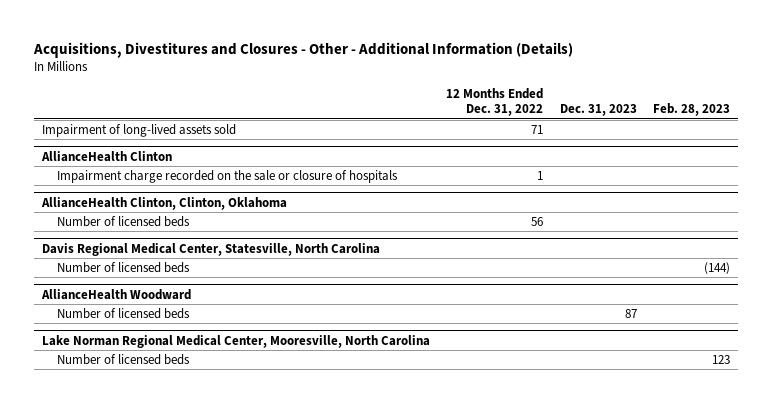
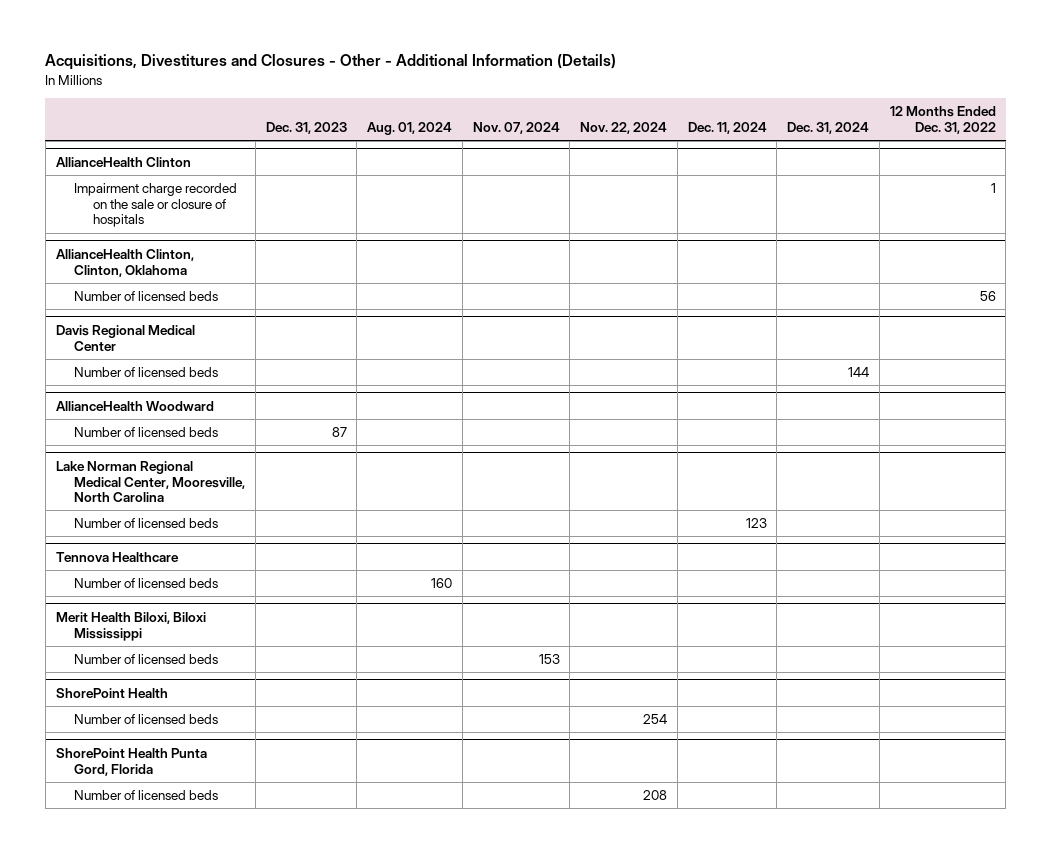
- | 12 Months Ended Dec. 31, 2022 | Dec. 31, 2023 | Feb. 28, 2023
+ | Dec. 31, 2023 | Aug. 01, 2024 | Nov. 07, 2024 | Nov. 22, 2024 | Dec. 11, 2024 | Dec. 31, 2024 | 12 Months Ended Dec. 31, 2022
- Impairment of long-lived assets sold | 71 | |
- Davis Regional Medical Center, Statesville, North Carolina
+ Davis Regional Medical Center
+ Tennova Healthcare
+ Number of licensed beds | | 160 | | | | |
+ Merit Health Biloxi, BiIoxi Mississippi
+ Number of licensed beds | | | 153 | | | |
+ ShorePoint Health
+ Number of licensed beds | | | | 254 | | |
+ ShorePoint Health Punta Gord, Florida
+ Number of licensed beds | | | | 208 | | |

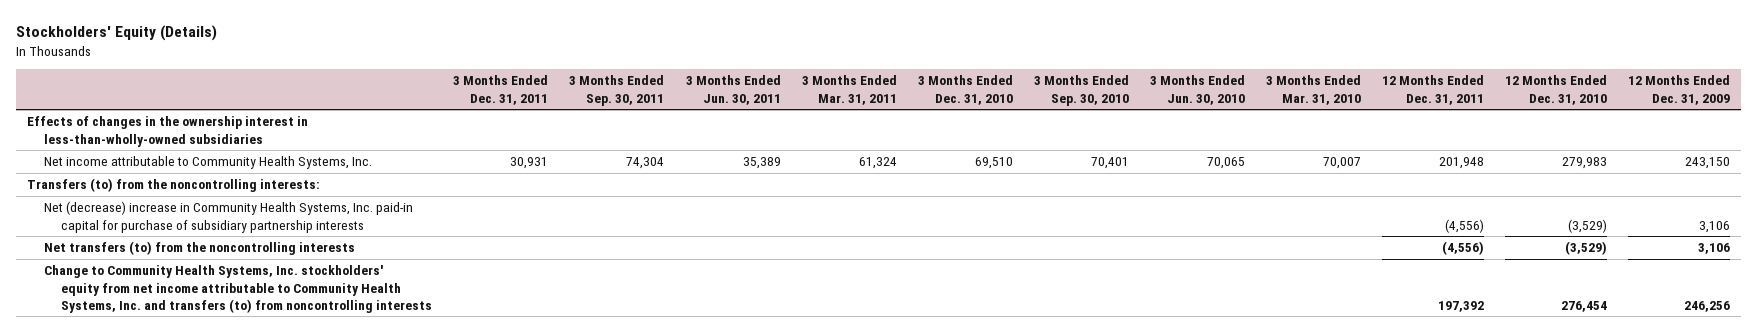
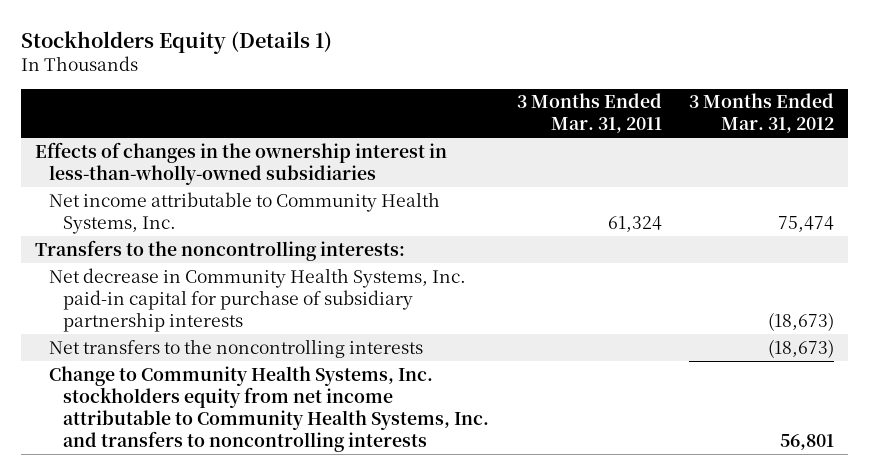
- Stockholders' Equity (Details)
+ Stockholders Equity (Details 1)
- | 3 Months Ended Dec. 31, 2011 | 3 Months Ended Sep. 30, 2011 | 3 Months Ended Jun. 30, 2011 | 3 Months Ended Mar. 31, 2011 | 3 Months Ended Dec. 31, 2010 | 3 Months Ended Sep. 30, 2010 | 3 Months Ended Jun. 30, 2010 | 3 Months Ended Mar. 31, 2010 | 12 Months Ended Dec. 31, 2011 | 12 Months Ended Dec. 31, 2010 | 12 Months Ended Dec. 31, 2009
+ | 3 Months Ended Mar. 31, 2011 | 3 Months Ended Mar. 31, 2012
- Transfers (to) from the noncontrolling interests:
- Net (decrease) increase in Community Health Systems, Inc. paid-in capital for purchase of subsidiary partnership interests | | | | | | | | | (4,556) | (3,529) | 3,106
- Net transfers (to) from the noncontrolling interests | | | | | | | | | (4,556) | (3,529) | 3,106
- Change to Community Health Systems, Inc. stockholders' equity from net income attributable to Community Health Systems, Inc. and transfers (to) from noncontrolling interests | | | | | | | | | 197,392 | 276,454 | 246,256
+ Transfers to the noncontrolling interests:
+ Net decrease in Community Health Systems, Inc. paid-in capital for purchase of subsidiary partnership interests | | (18,673)
+ Net transfers to the noncontrolling interests | | (18,673)
+ Change to Community Health Systems, Inc. stockholders equity from net income attributable to Community Health Systems, Inc. and transfers to noncontrolling interests | | 56,801

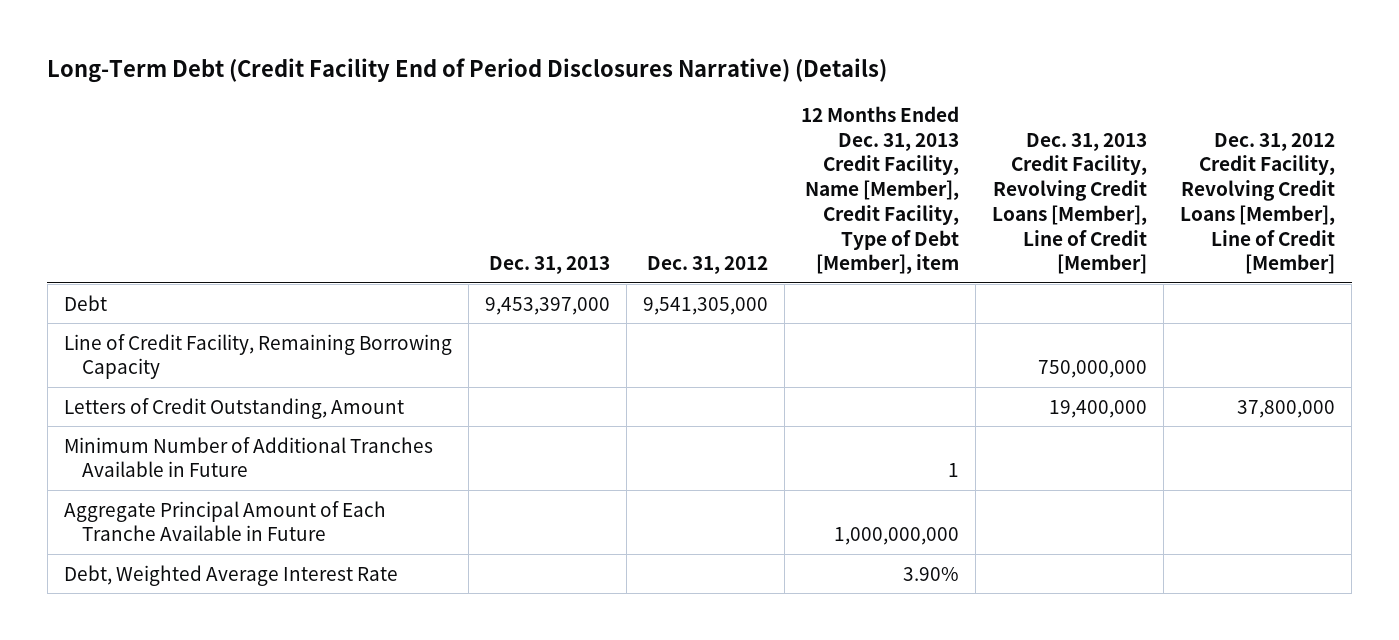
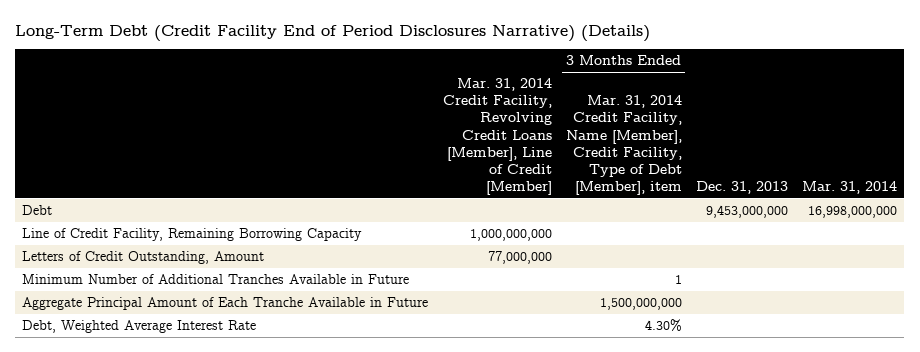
- | Dec. 31, 2013 | Dec. 31, 2012 | 12 Months Ended Dec. 31, 2013 Credit Facility, Name [Member], Credit Facility, Type of Debt [Member], item | Dec. 31, 2013 Credit Facility, Revolving Credit Loans [Member], Line of Credit [Member] | Dec. 31, 2012 Credit Facility, Revolving Credit Loans [Member], Line of Credit [Member]
+ | Mar. 31, 2014 Credit Facility, Revolving Credit Loans [Member], Line of Credit [Member] | 3 Months Ended Mar. 31, 2014 Credit Facility, Name [Member], Credit Facility, Type of Debt [Member], item | Dec. 31, 2013 | Mar. 31, 2014
- Debt | 9,453,397,000 | 9,541,305,000 | | |
+ Debt | | | 9,453,000,000 | 16,998,000,000

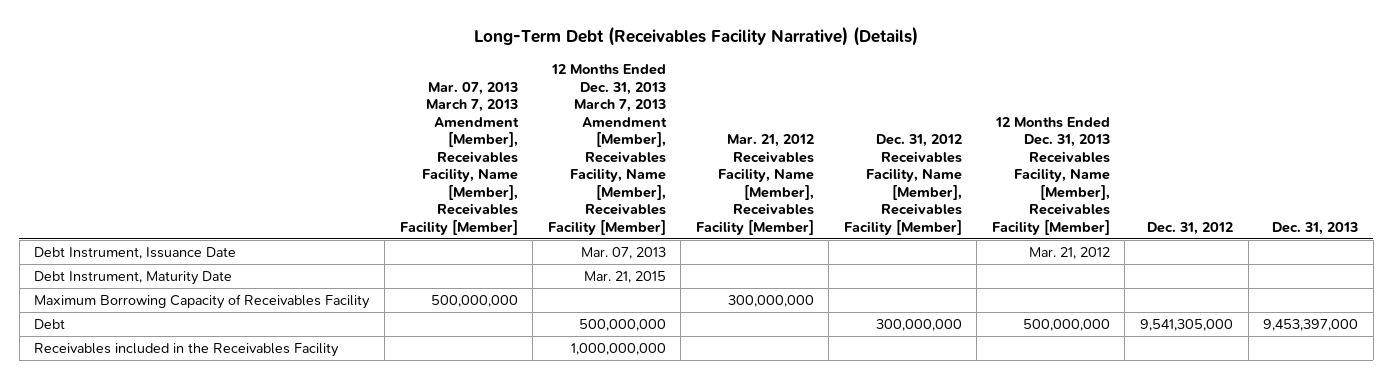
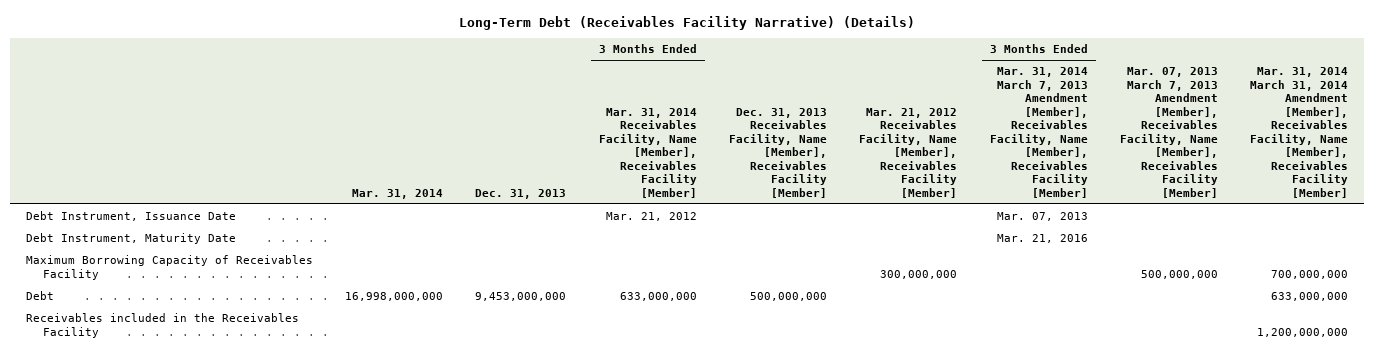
- | Mar. 07, 2013 March 7, 2013 Amendment [Member], Receivables Facility, Name [Member], Receivables Facility [Member] | 12 Months Ended Dec. 31, 2013 March 7, 2013 Amendment [Member], Receivables Facility, Name [Member], Receivables Facility [Member] | Mar. 21, 2012 Receivables Facility, Name [Member], Receivables Facility [Member] | Dec. 31, 2012 Receivables Facility, Name [Member], Receivables Facility [Member] | 12 Months Ended Dec. 31, 2013 Receivables Facility, Name [Member], Receivables Facility [Member] | Dec. 31, 2012 | Dec. 31, 2013
+ | Mar. 31, 2014 | Dec. 31, 2013 | 3 Months Ended Mar. 31, 2014 Receivables Facility, Name [Member], Receivables Facility [Member] | Dec. 31, 2013 Receivables Facility, Name [Member], Receivables Facility [Member] | Mar. 21, 2012 Receivables Facility, Name [Member], Receivables Facility [Member] | 3 Months Ended Mar. 31, 2014 March 7, 2013 Amendment [Member], Receivables Facility, Name [Member], Receivables Facility [Member] | Mar. 07, 2013 March 7, 2013 Amendment [Member], Receivables Facility, Name [Member], Receivables Facility [Member] | Mar. 31, 2014 March 31, 2014 Amendment [Member], Receivables Facility, Name [Member], Receivables Facility [Member]
- Debt | | 500,000,000 | | 300,000,000 | 500,000,000 | 9,541,305,000 | 9,453,397,000
+ Debt | 16,998,000,000 | 9,453,000,000 | 633,000,000 | 500,000,000 | | | | 633,000,000

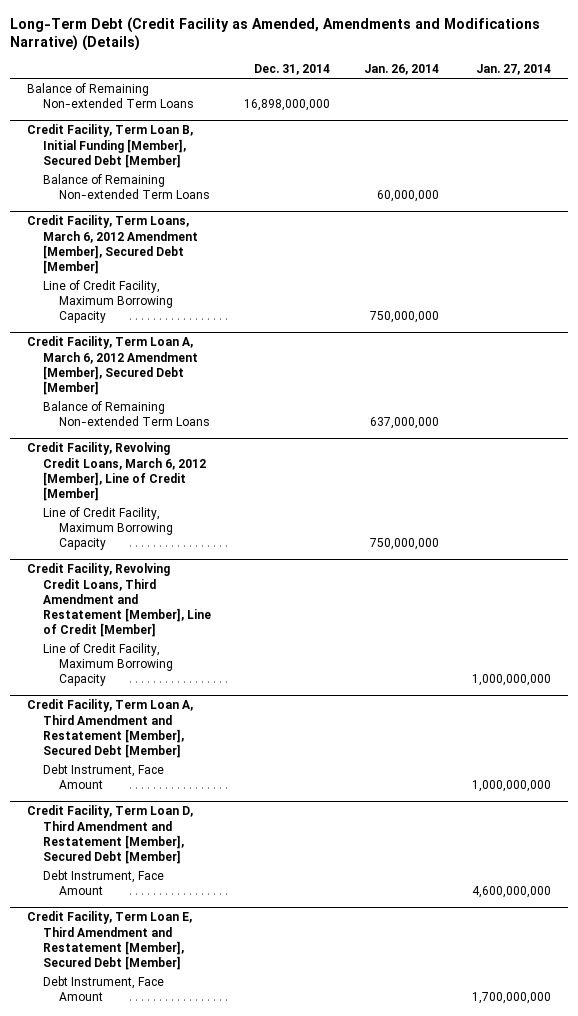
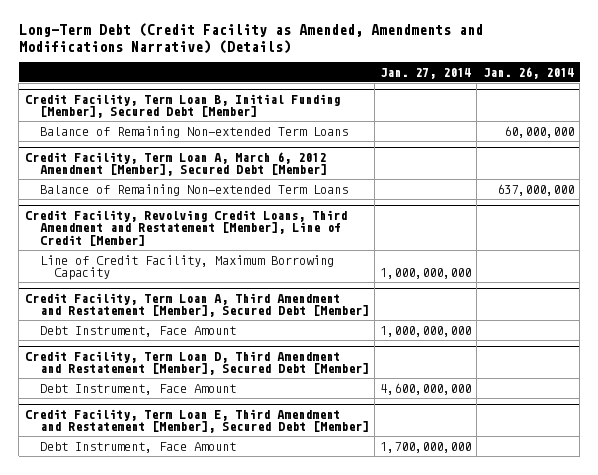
- | Dec. 31, 2014 | Jan. 26, 2014 | Jan. 27, 2014
+ | Jan. 27, 2014 | Jan. 26, 2014
- Balance of Remaining Non-extended Term Loans | 16,898,000,000 | |
- Credit Facility, Term Loans, March 6, 2012 Amendment [Member], Secured Debt [Member]
- Line of Credit Facility, Maximum Borrowing Capacity | | 750,000,000 |
- Credit Facility, Revolving Credit Loans, March 6, 2012 [Member], Line of Credit [Member]
- Line of Credit Facility, Maximum Borrowing Capacity | | 750,000,000 |

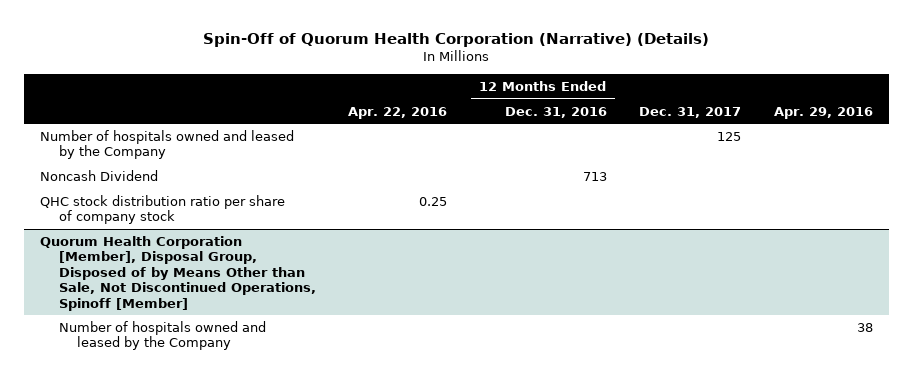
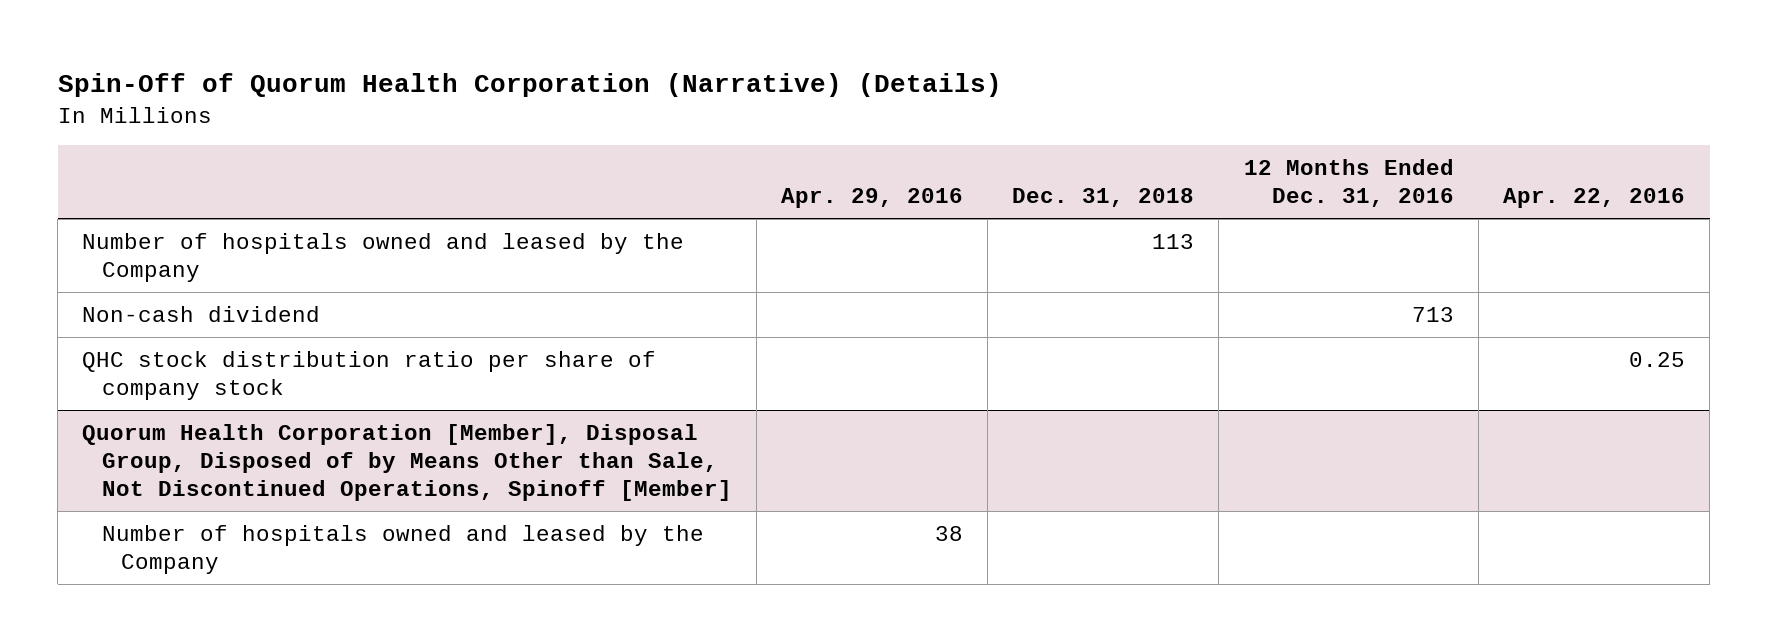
- | Apr. 22, 2016 | 12 Months Ended Dec. 31, 2016 | Dec. 31, 2017 | Apr. 29, 2016
+ | Apr. 29, 2016 | Dec. 31, 2018 | 12 Months Ended Dec. 31, 2016 | Apr. 22, 2016
- Noncash Dividend | | 713 | |
+ Non-cash dividend | | | 713 |

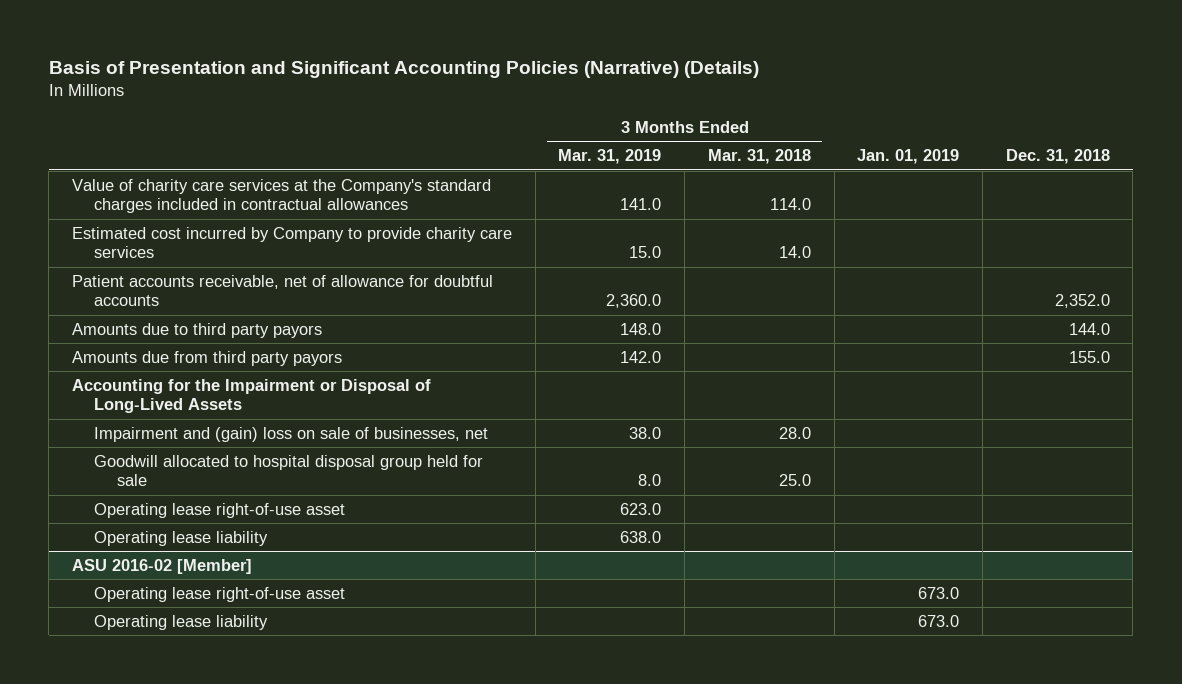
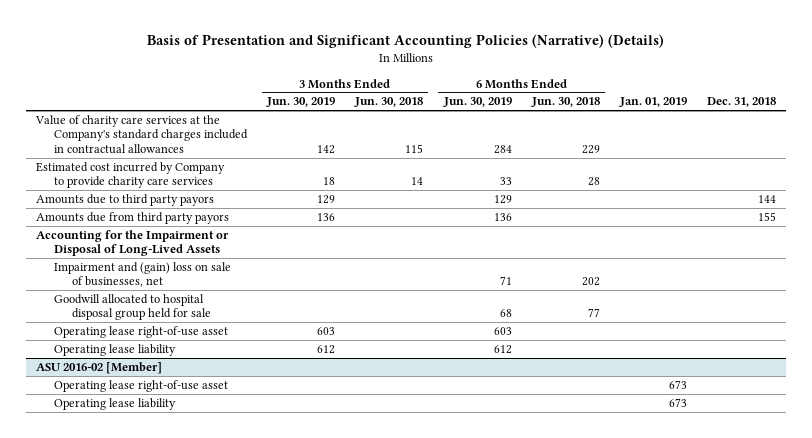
- | 3 Months Ended Mar. 31, 2019 | 3 Months Ended Mar. 31, 2018 | Jan. 01, 2019 | Dec. 31, 2018
+ | 3 Months Ended Jun. 30, 2019 | 3 Months Ended Jun. 30, 2018 | 6 Months Ended Jun. 30, 2019 | 6 Months Ended Jun. 30, 2018 | Jan. 01, 2019 | Dec. 31, 2018
- Patient accounts receivable, net of allowance for doubtful accounts | 2,360.0 | | | 2,352.0
- Amounts due to third party payors | 148.0 | | | 144.0
- Amounts due from third party payors | 142.0 | | | 155.0
+ Amounts due to third party payors | 129 | | 129 | | | 144
+ Amounts due from third party payors | 136 | | 136 | | | 155
@ ASU 2016-02 [Member]
- Operating lease right-of-use asset | | | 673.0 |
- Operating lease liability | | | 673.0 |
+ Operating lease right-of-use asset | | | | | 673 |
+ Operating lease liability | | | | | 673 |

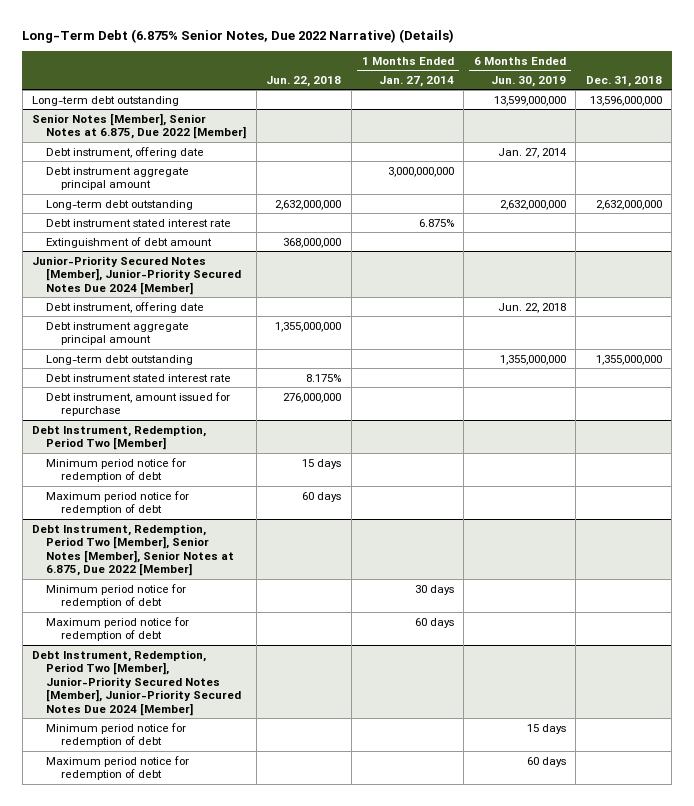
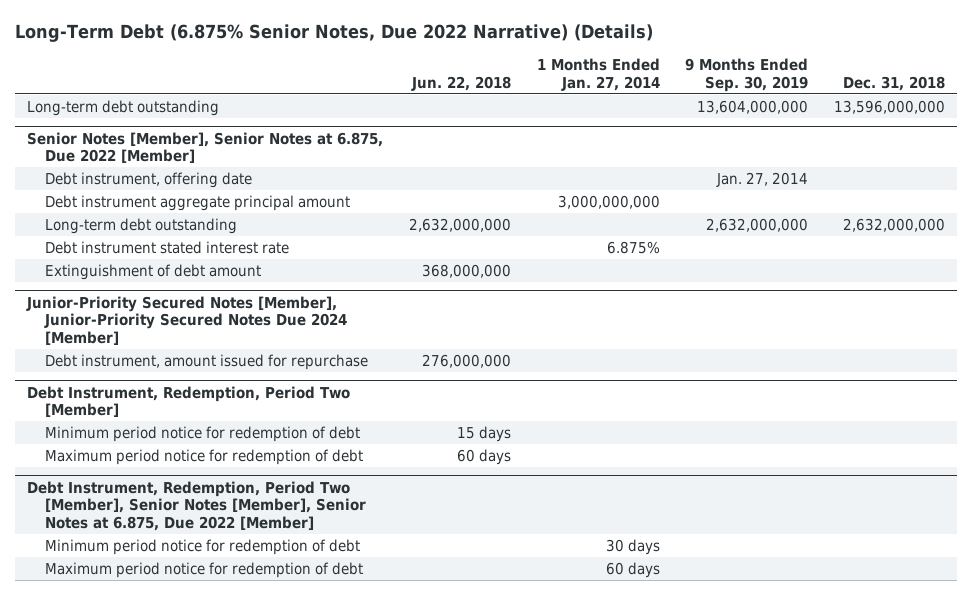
- | Jun. 22, 2018 | 1 Months Ended Jan. 27, 2014 | 6 Months Ended Jun. 30, 2019 | Dec. 31, 2018
+ | Jun. 22, 2018 | 1 Months Ended Jan. 27, 2014 | 9 Months Ended Sep. 30, 2019 | Dec. 31, 2018
@ Junior-Priority Secured Notes [Member], Junior-Priority Secured Notes Due 2024 [Member]
- Debt instrument, offering date | | | Jun. 22, 2018 |
- Debt instrument aggregate principal amount | 1,355,000,000 | | |
- Long-term debt outstanding | | | 1,355,000,000 | 1,355,000,000
- Debt instrument stated interest rate | 8.175% | | |
- Debt Instrument, Redemption, Period Two [Member], Junior-Priority Secured Notes [Member], Junior-Priority Secured Notes Due 2024 [Member]
- Minimum period notice for redemption of debt | | | 15 days |
- Maximum period notice for redemption of debt | | | 60 days |

